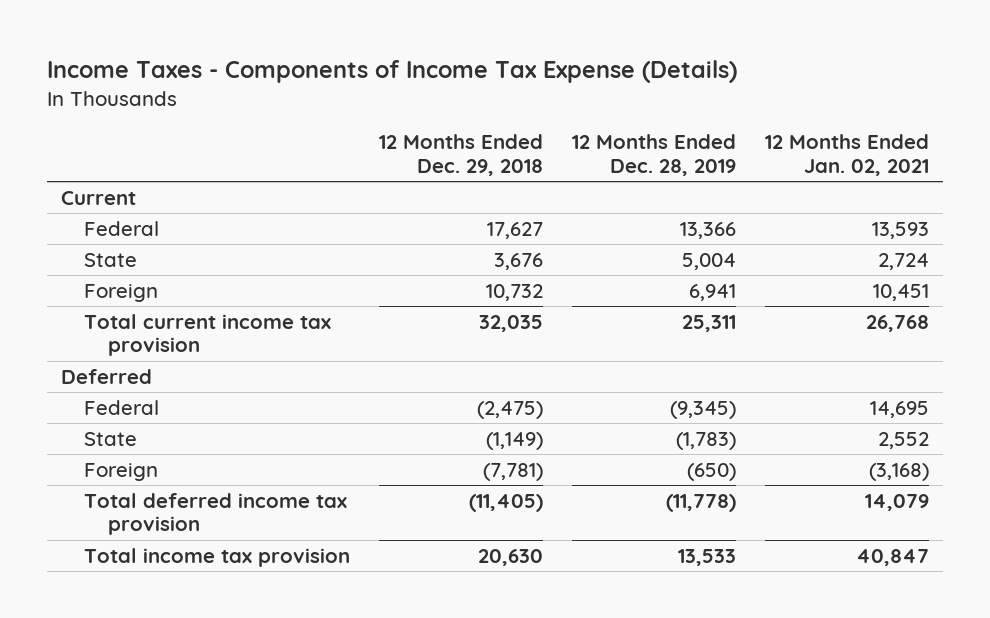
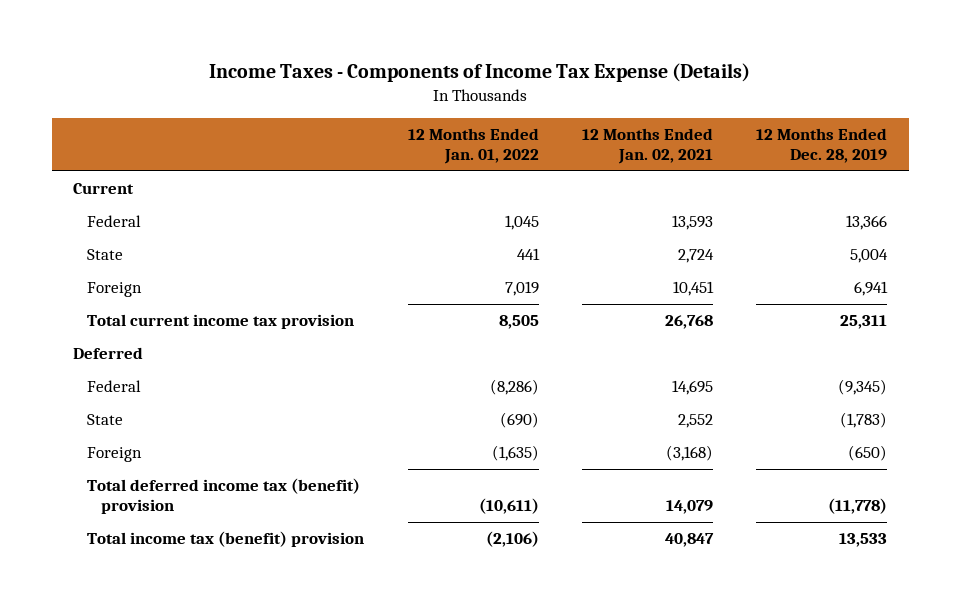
- | 12 Months Ended Dec. 29, 2018 | 12 Months Ended Dec. 28, 2019 | 12 Months Ended Jan. 02, 2021
+ | 12 Months Ended Jan. 01, 2022 | 12 Months Ended Jan. 02, 2021 | 12 Months Ended Dec. 28, 2019
- Total deferred income tax provision | (11,405) | (11,778) | 14,079
- Total income tax provision | 20,630 | 13,533 | 40,847
+ Total deferred income tax (benefit) provision | (10,611) | 14,079 | (11,778)
+ Total income tax (benefit) provision | (2,106) | 40,847 | 13,533

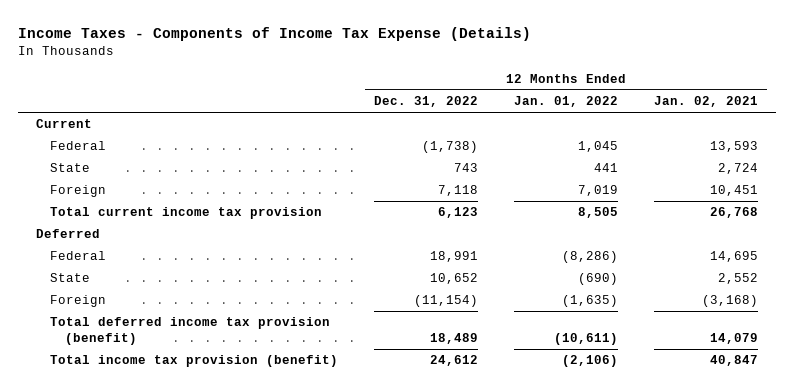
- | 12 Months Ended Jan. 01, 2022 | 12 Months Ended Jan. 02, 2021 | 12 Months Ended Dec. 28, 2019
+ | 12 Months Ended Dec. 31, 2022 | 12 Months Ended Jan. 01, 2022 | 12 Months Ended Jan. 02, 2021
- Total deferred income tax (benefit) provision | (10,611) | 14,079 | (11,778)
- Total income tax (benefit) provision | (2,106) | 40,847 | 13,533
+ Total deferred income tax provision (benefit) | 18,489 | (10,611) | 14,079
+ Total income tax provision (benefit) | 24,612 | (2,106) | 40,847

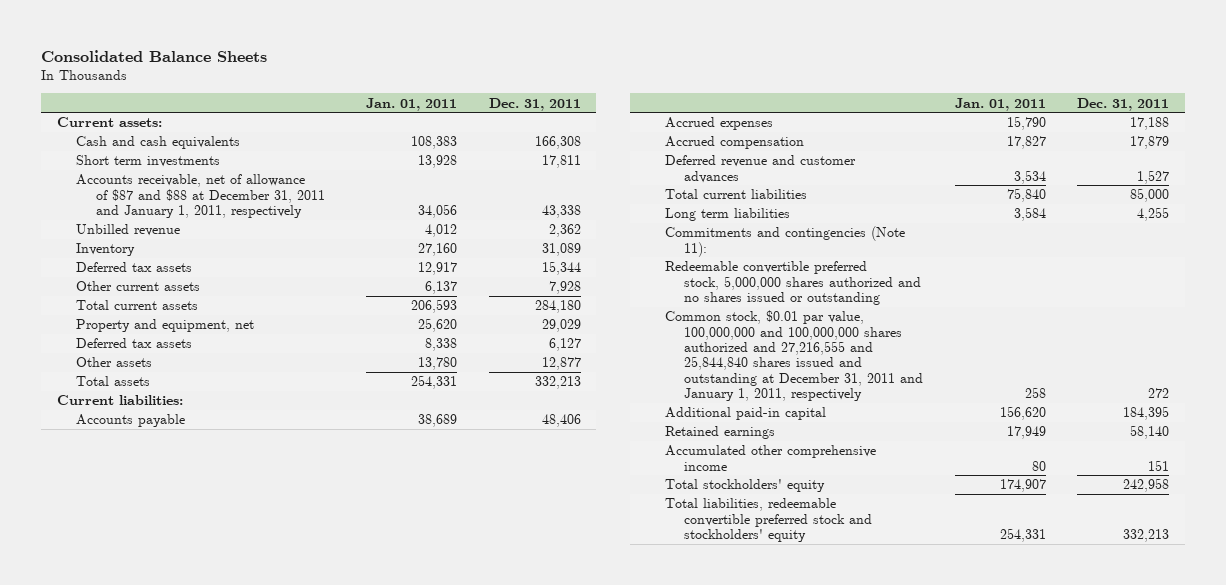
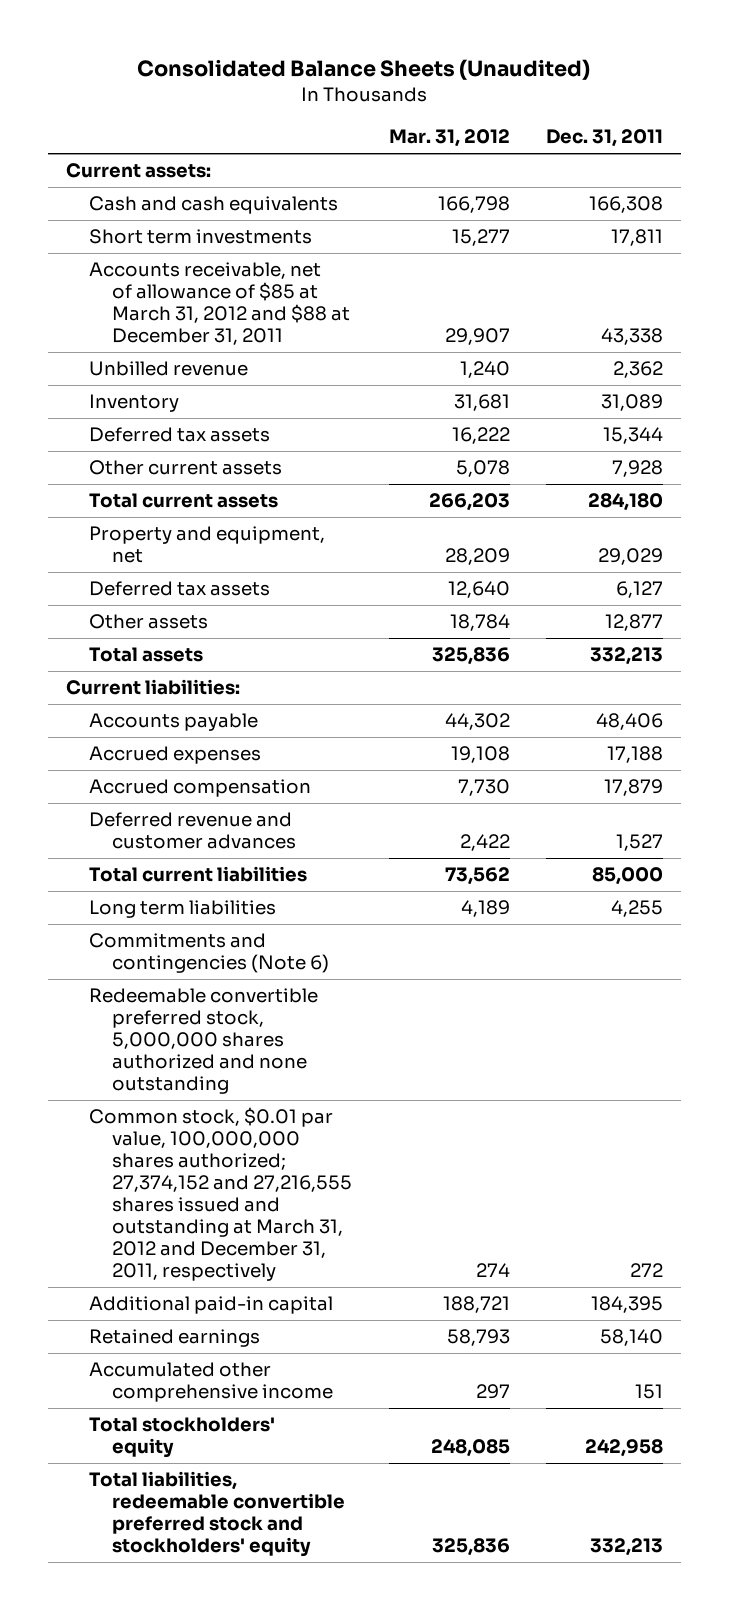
- Consolidated Balance Sheets
+ Consolidated Balance Sheets (Unaudited)
- | Jan. 01, 2011 | Dec. 31, 2011
+ | Mar. 31, 2012 | Dec. 31, 2011
- Accounts receivable, net of allowance of $87 and $88 at December 31, 2011 and January 1, 2011, respectively | 34,056 | 43,338
+ Accounts receivable, net of allowance of $85 at March 31, 2012 and $88 at December 31, 2011 | 29,907 | 43,338
- Commitments and contingencies (Note 11):
- Redeemable convertible preferred stock, 5,000,000 shares authorized and no shares issued or outstanding
- Common stock, $0.01 par value, 100,000,000 and 100,000,000 shares authorized and 27,216,555 and 25,844,840 shares issued and outstanding at December 31, 2011 and January 1, 2011, respectively | 258 | 272
+ Commitments and contingencies (Note 6)
+ Redeemable convertible preferred stock, 5,000,000 shares authorized and none outstanding
+ Common stock, $0.01 par value, 100,000,000 shares authorized; 27,374,152 and 27,216,555 shares issued and outstanding at March 31, 2012 and December 31, 2011, respectively | 274 | 272

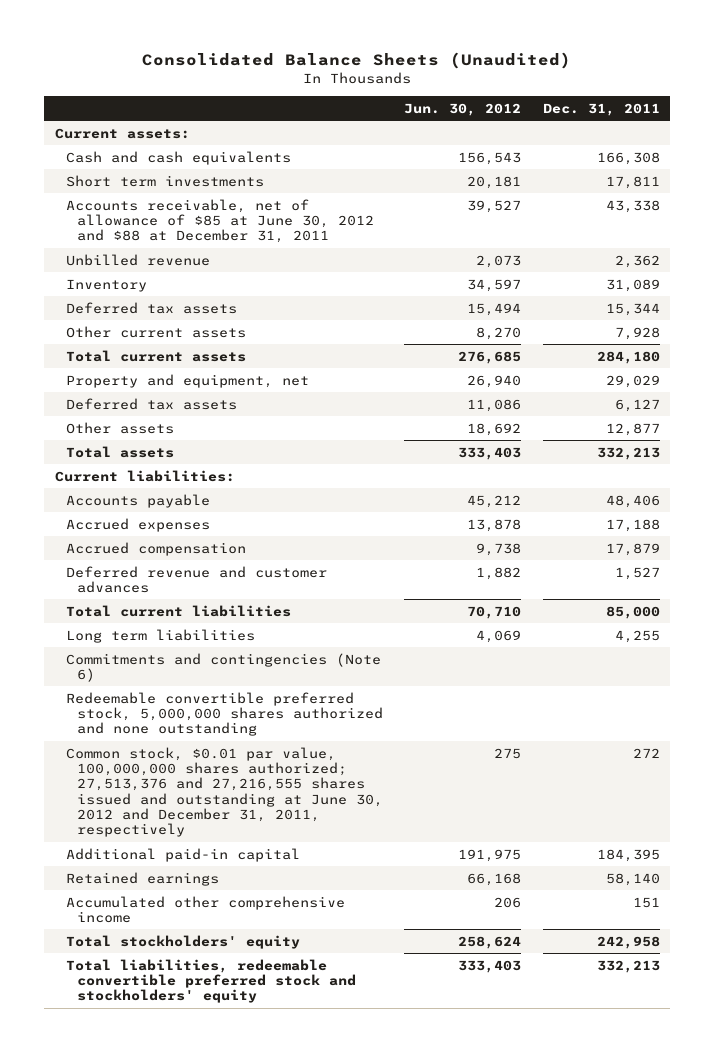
- | Mar. 31, 2012 | Dec. 31, 2011
+ | Jun. 30, 2012 | Dec. 31, 2011
- Accounts receivable, net of allowance of $85 at March 31, 2012 and $88 at December 31, 2011 | 29,907 | 43,338
+ Accounts receivable, net of allowance of $85 at June 30, 2012 and $88 at December 31, 2011 | 39,527 | 43,338
- Common stock, $0.01 par value, 100,000,000 shares authorized; 27,374,152 and 27,216,555 shares issued and outstanding at March 31, 2012 and December 31, 2011, respectively | 274 | 272
+ Common stock, $0.01 par value, 100,000,000 shares authorized; 27,513,376 and 27,216,555 shares issued and outstanding at June 30, 2012 and December 31, 2011, respectively | 275 | 272

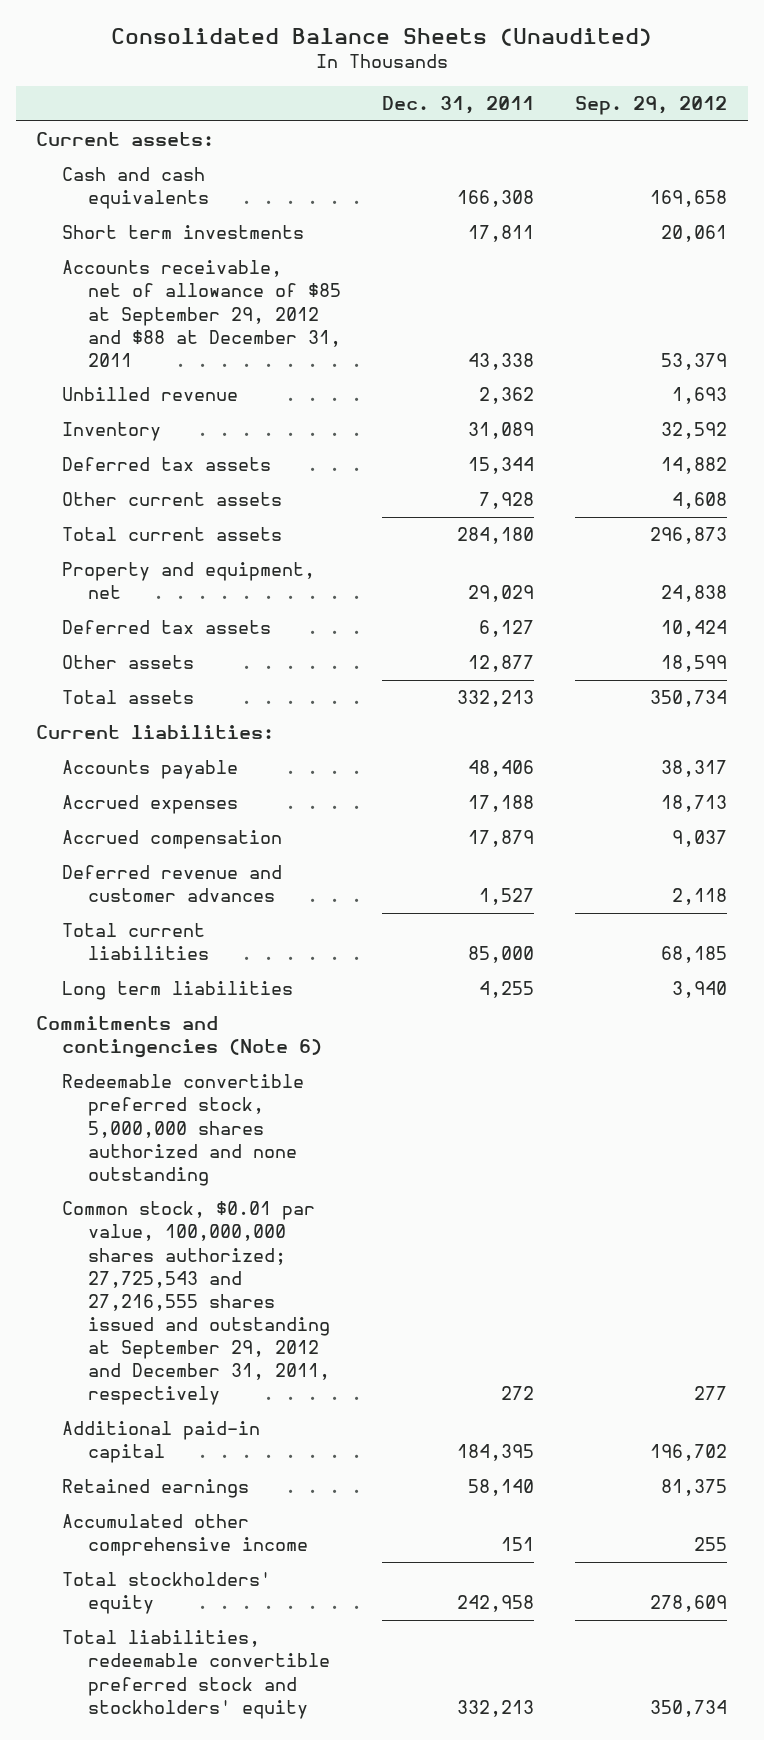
- | Jun. 30, 2012 | Dec. 31, 2011
+ | Dec. 31, 2011 | Sep. 29, 2012
- Accounts receivable, net of allowance of $85 at June 30, 2012 and $88 at December 31, 2011 | 39,527 | 43,338
+ Accounts receivable, net of allowance of $85 at September 29, 2012 and $88 at December 31, 2011 | 43,338 | 53,379
- Common stock, $0.01 par value, 100,000,000 shares authorized; 27,513,376 and 27,216,555 shares issued and outstanding at June 30, 2012 and December 31, 2011, respectively | 275 | 272
+ Common stock, $0.01 par value, 100,000,000 shares authorized; 27,725,543 and 27,216,555 shares issued and outstanding at September 29, 2012 and December 31, 2011, respectively | 272 | 277

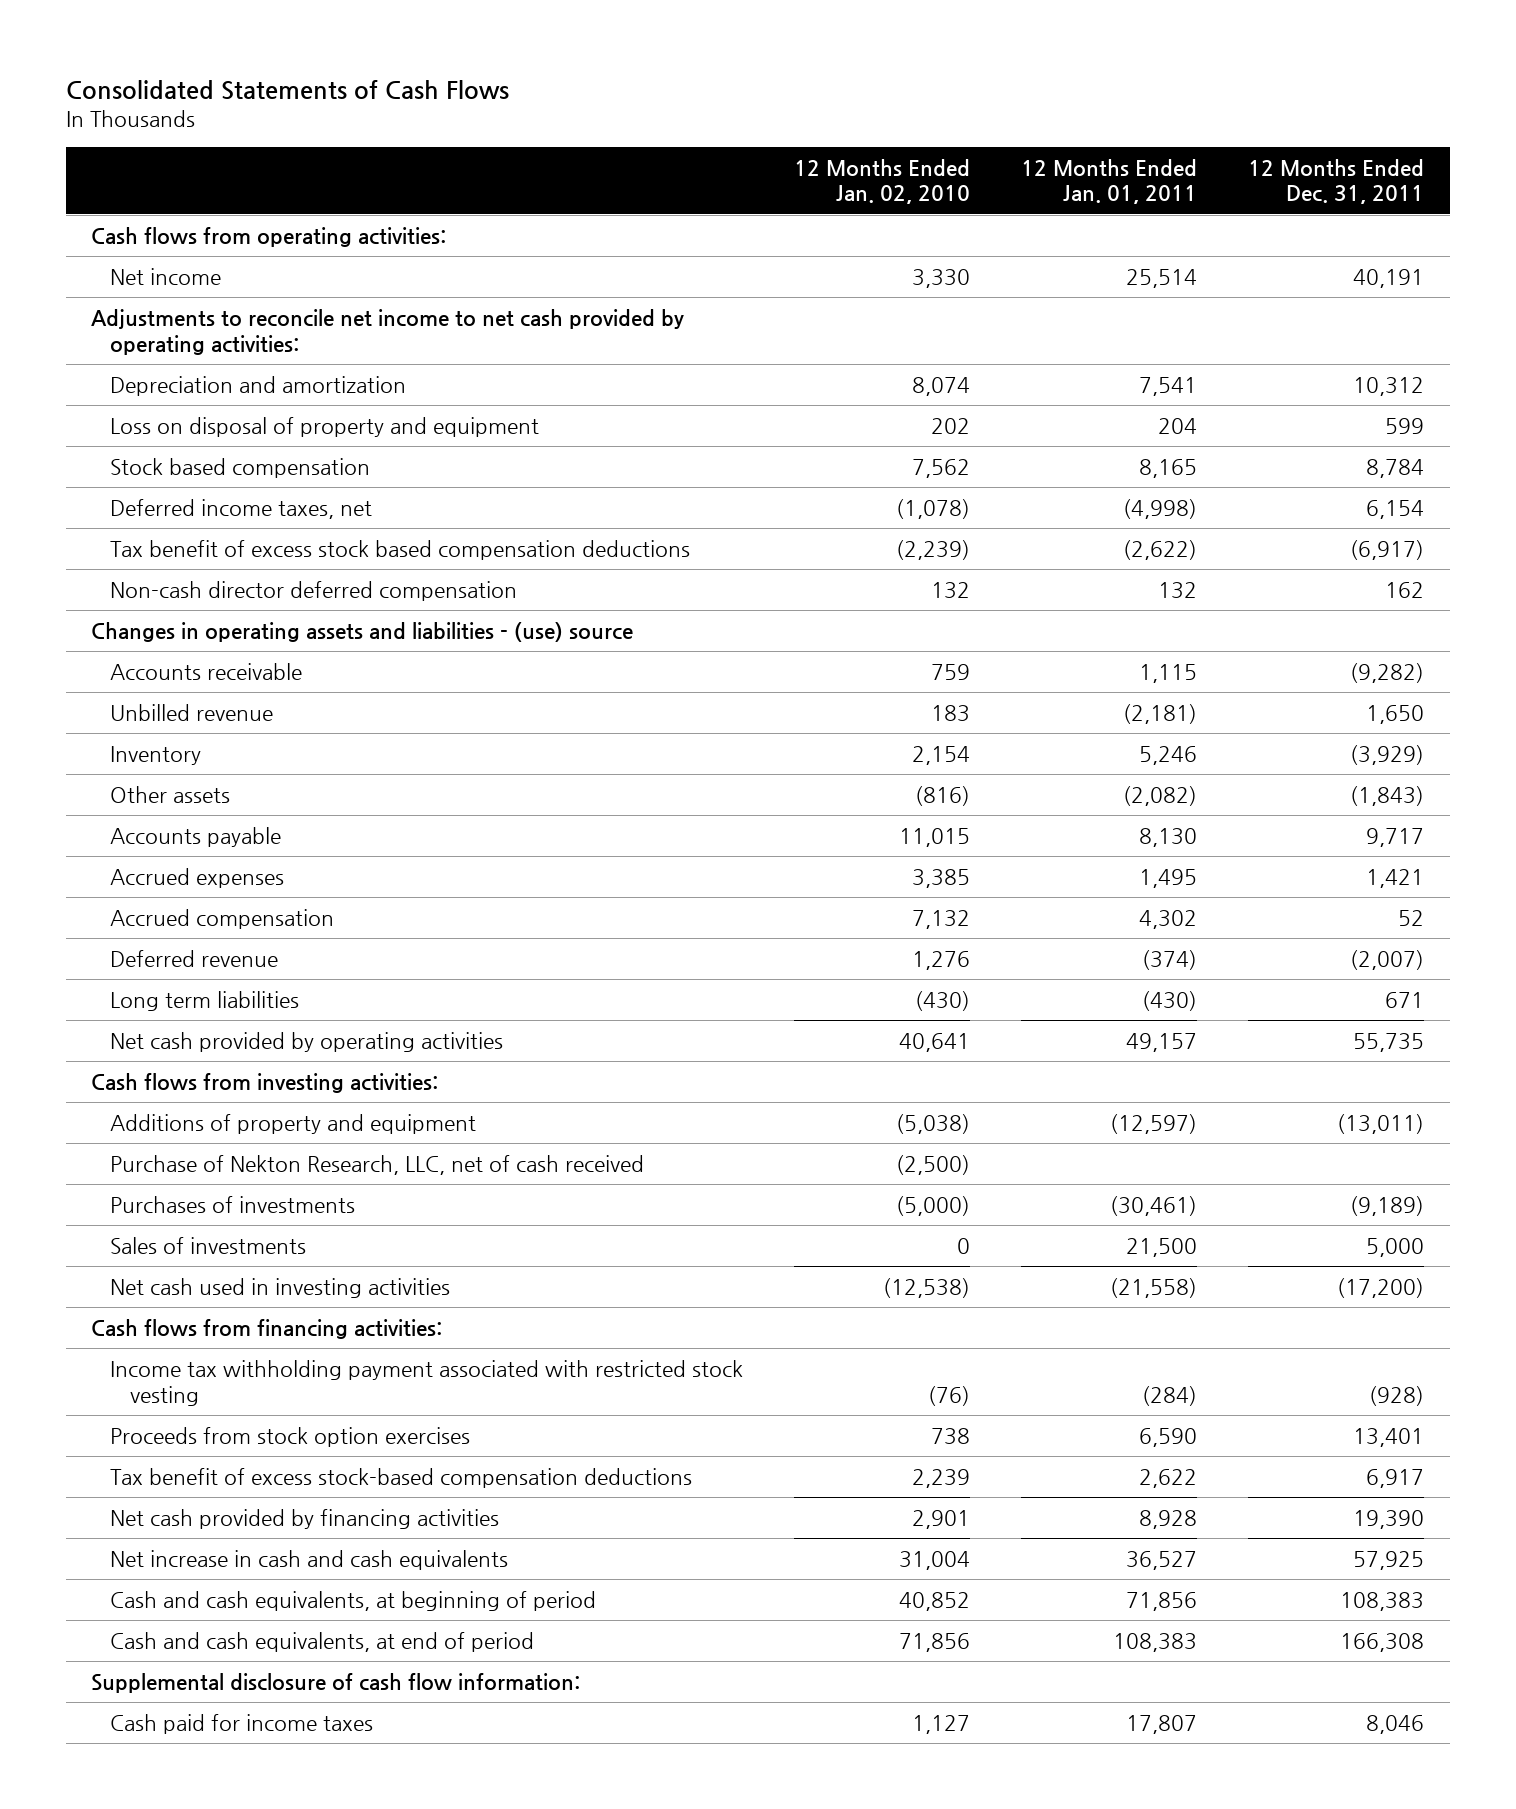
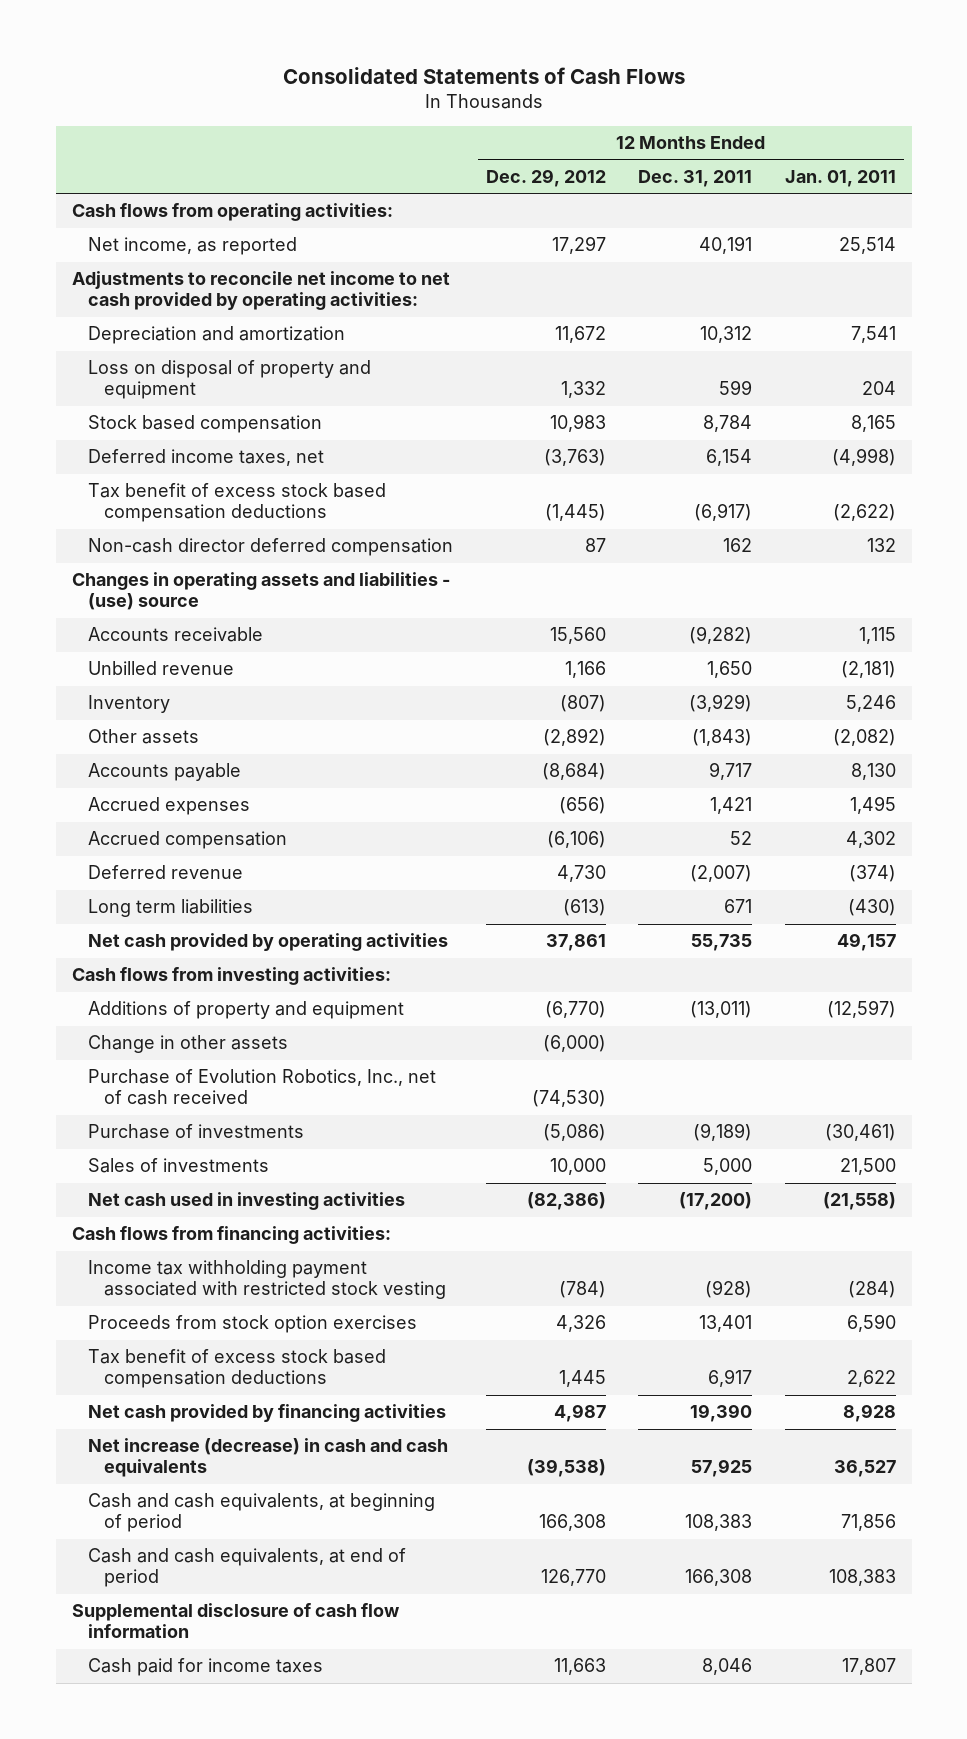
- | 12 Months Ended Jan. 02, 2010 | 12 Months Ended Jan. 01, 2011 | 12 Months Ended Dec. 31, 2011
+ | 12 Months Ended Dec. 29, 2012 | 12 Months Ended Dec. 31, 2011 | 12 Months Ended Jan. 01, 2011
- Net income | 3,330 | 25,514 | 40,191
+ Net income, as reported | 17,297 | 40,191 | 25,514
- Purchase of Nekton Research, LLC, net of cash received | (2,500) | |
- Purchases of investments | (5,000) | (30,461) | (9,189)
+ Change in other assets | (6,000) | |
+ Purchase of Evolution Robotics, Inc., net of cash received | (74,530) | |
+ Purchase of investments | (5,086) | (9,189) | (30,461)
- Tax benefit of excess stock-based compensation deductions | 2,239 | 2,622 | 6,917
+ Tax benefit of excess stock based compensation deductions | 1,445 | 6,917 | 2,622
- Net increase in cash and cash equivalents | 31,004 | 36,527 | 57,925
+ Net increase (decrease) in cash and cash equivalents | (39,538) | 57,925 | 36,527
- Supplemental disclosure of cash flow information:
+ Supplemental disclosure of cash flow information

